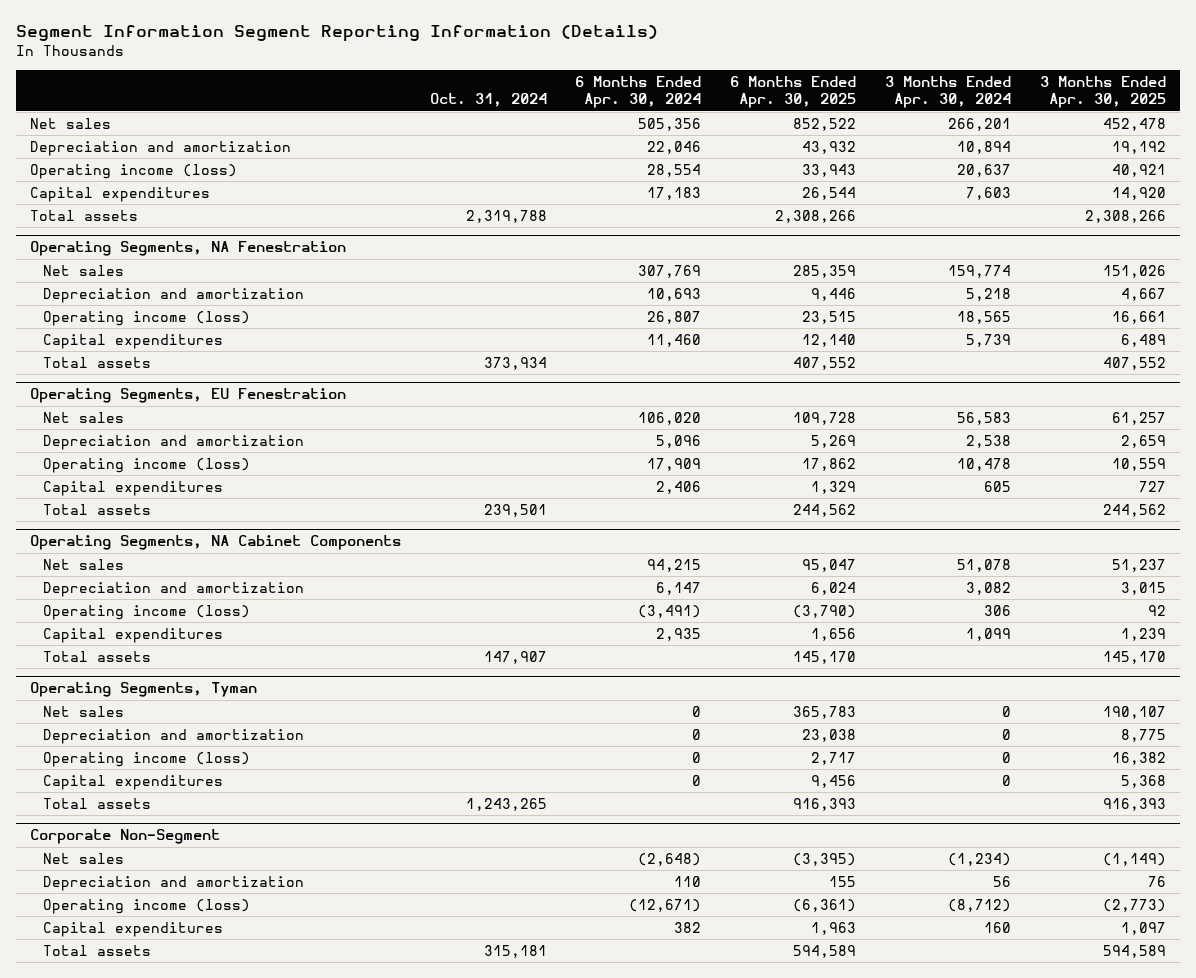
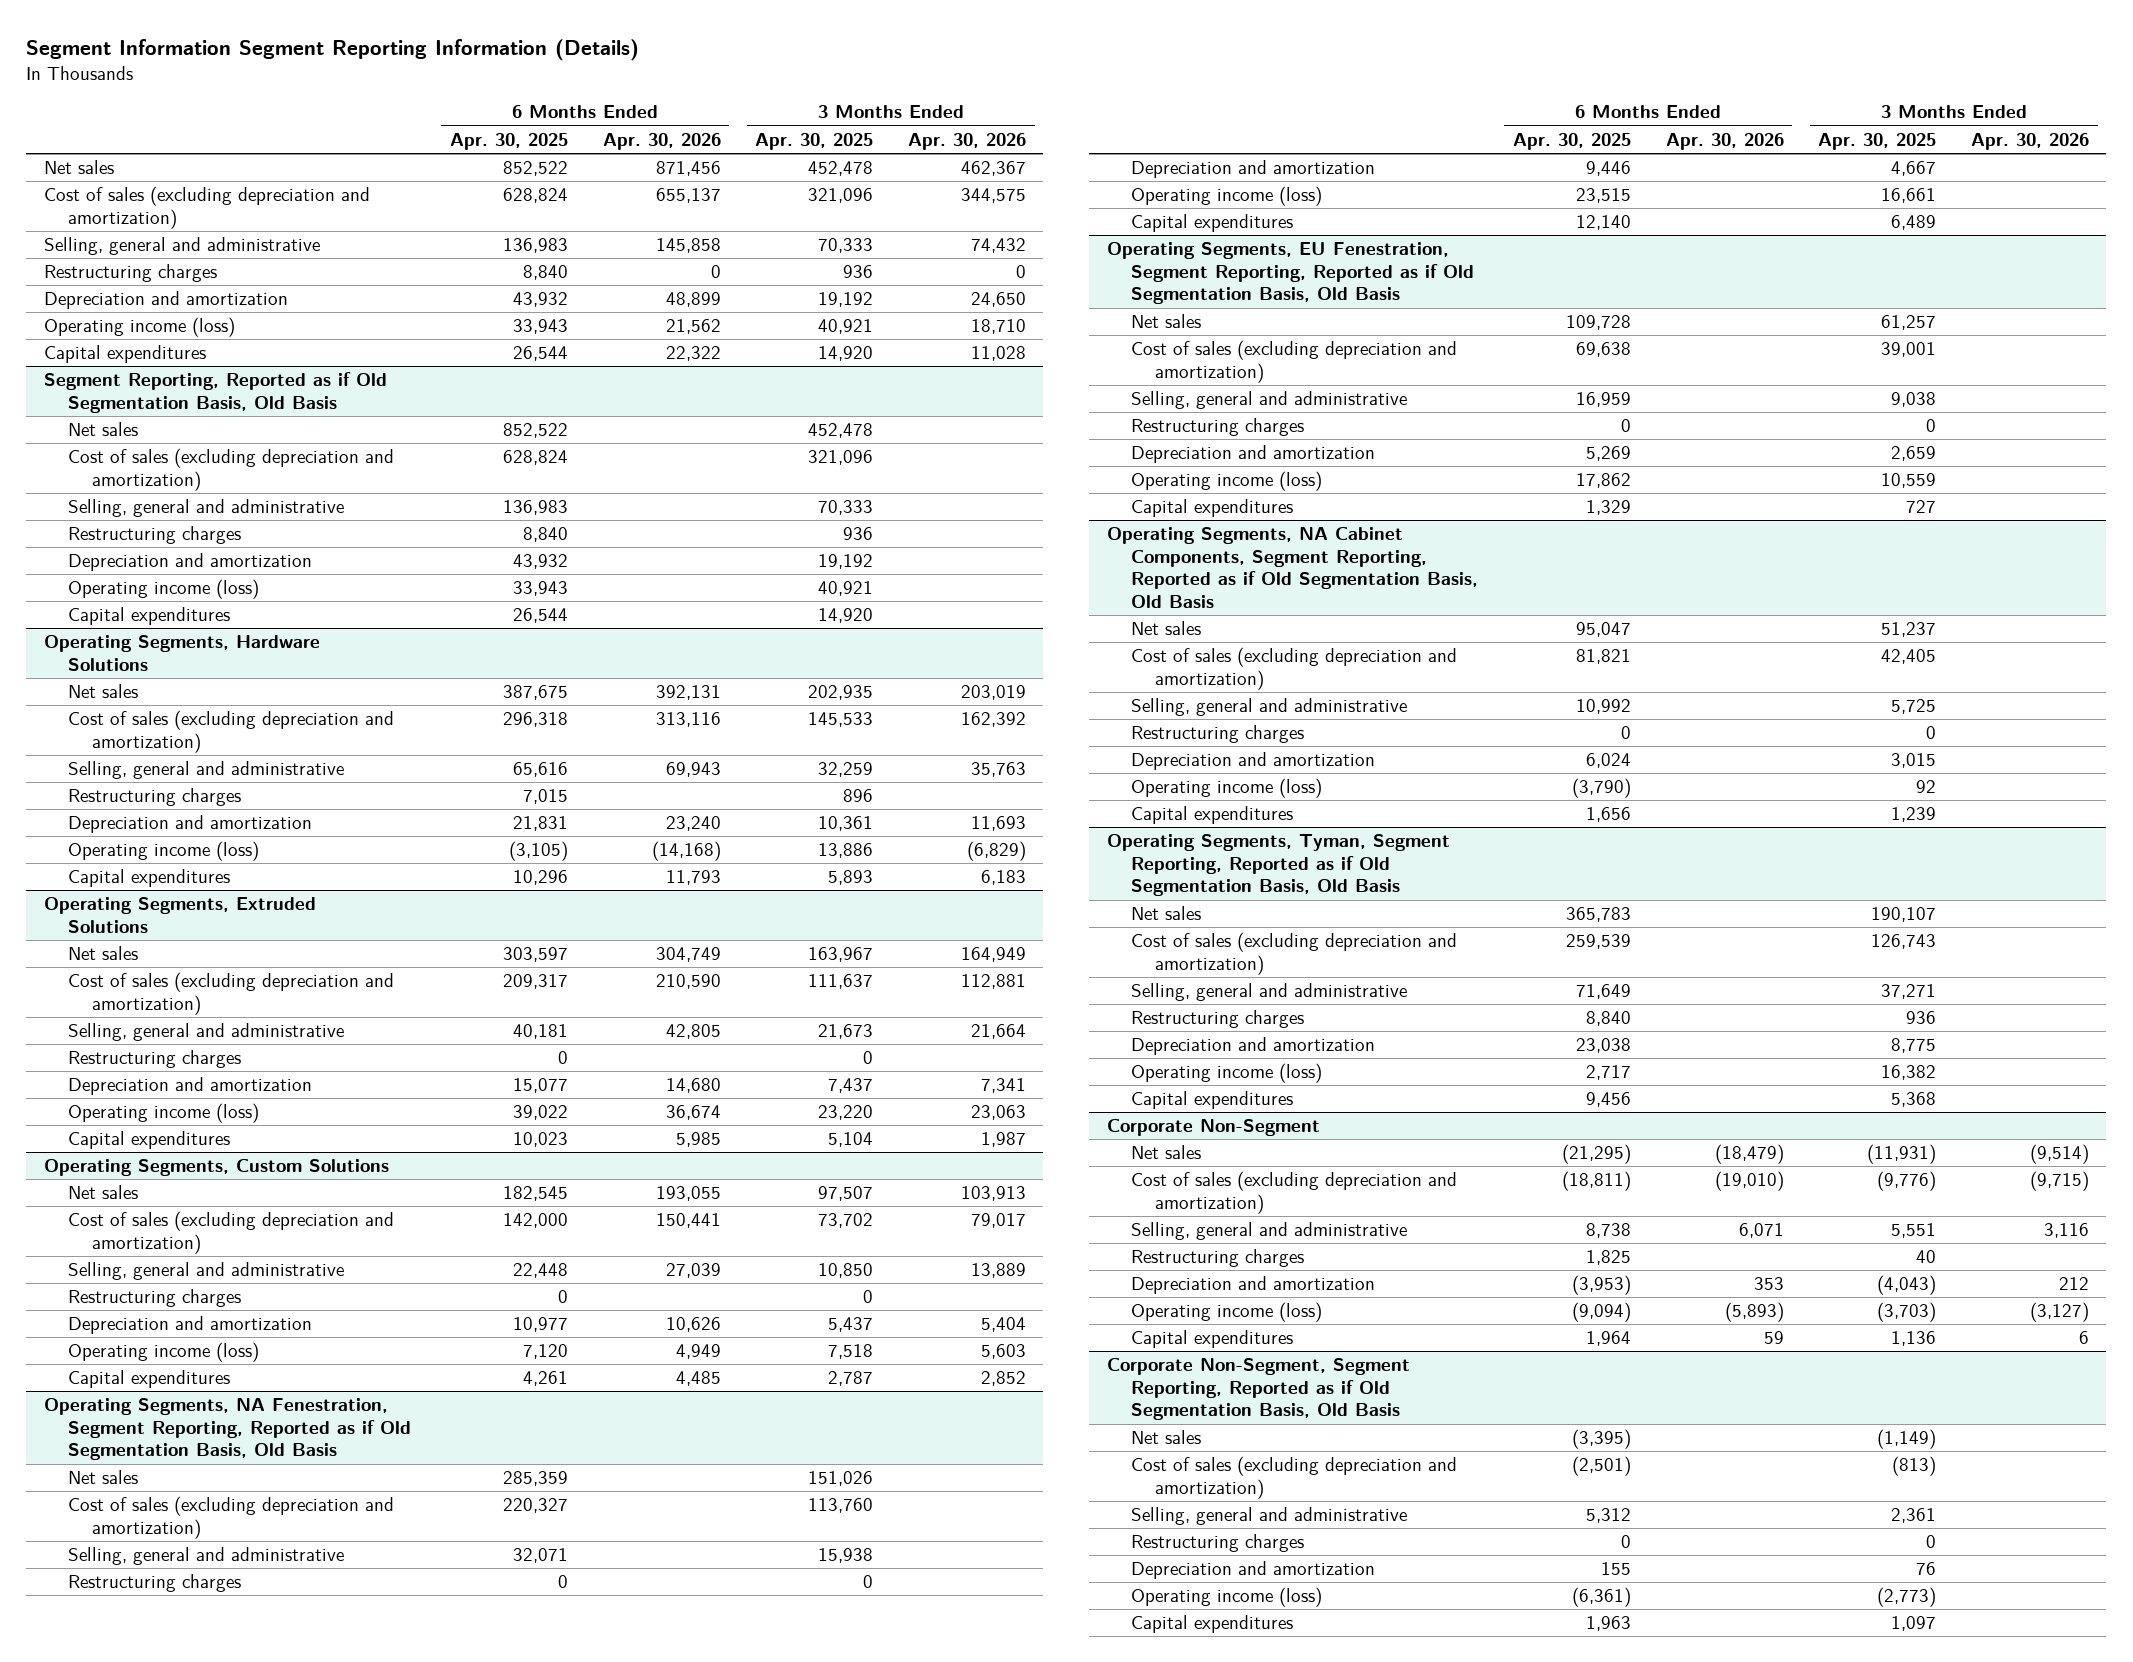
- | Oct. 31, 2024 | 6 Months Ended Apr. 30, 2024 | 6 Months Ended Apr. 30, 2025 | 3 Months Ended Apr. 30, 2024 | 3 Months Ended Apr. 30, 2025
+ | 6 Months Ended Apr. 30, 2025 | 6 Months Ended Apr. 30, 2026 | 3 Months Ended Apr. 30, 2025 | 3 Months Ended Apr. 30, 2026
+ Cost of sales (excluding depreciation and amortization) | 628,824 | 655,137 | 321,096 | 344,575
+ Selling, general and administrative | 136,983 | 145,858 | 70,333 | 74,432
+ Restructuring charges | 8,840 | 0 | 936 | 0
- Total assets | 2,319,788 | | 2,308,266 | | 2,308,266
- Operating Segments, NA Fenestration
+ Segment Reporting, Reported as if Old Segmentation Basis, Old Basis
+ Net sales | 852,522 | | 452,478 |
+ Cost of sales (excluding depreciation and amortization) | 628,824 | | 321,096 |
+ Selling, general and administrative | 136,983 | | 70,333 |
+ Restructuring charges | 8,840 | | 936 |
+ Depreciation and amortization | 43,932 | | 19,192 |
+ Operating income (loss) | 33,943 | | 40,921 |
+ Capital expenditures | 26,544 | | 14,920 |
+ Operating Segments, Hardware Solutions
+ Net sales | 387,675 | 392,131 | 202,935 | 203,019
+ Cost of sales (excluding depreciation and amortization) | 296,318 | 313,116 | 145,533 | 162,392
+ Selling, general and administrative | 65,616 | 69,943 | 32,259 | 35,763
+ Restructuring charges | 7,015 | | 896 |
+ Depreciation and amortization | 21,831 | 23,240 | 10,361 | 11,693
+ Operating income (loss) | (3,105) | (14,168) | 13,886 | (6,829)
+ Capital expenditures | 10,296 | 11,793 | 5,893 | 6,183
+ Operating Segments, Extruded Solutions
+ Net sales | 303,597 | 304,749 | 163,967 | 164,949
+ Cost of sales (excluding depreciation and amortization) | 209,317 | 210,590 | 111,637 | 112,881
+ Selling, general and administrative | 40,181 | 42,805 | 21,673 | 21,664
+ Restructuring charges | 0 | | 0 |
+ Depreciation and amortization | 15,077 | 14,680 | 7,437 | 7,341
+ Operating income (loss) | 39,022 | 36,674 | 23,220 | 23,063
+ Capital expenditures | 10,023 | 5,985 | 5,104 | 1,987
+ Operating Segments, Custom Solutions
+ Net sales | 182,545 | 193,055 | 97,507 | 103,913
+ Cost of sales (excluding depreciation and amortization) | 142,000 | 150,441 | 73,702 | 79,017
+ Selling, general and administrative | 22,448 | 27,039 | 10,850 | 13,889
+ Restructuring charges | 0 | | 0 |
+ Depreciation and amortization | 10,977 | 10,626 | 5,437 | 5,404
+ Operating income (loss) | 7,120 | 4,949 | 7,518 | 5,603
+ Capital expenditures | 4,261 | 4,485 | 2,787 | 2,852
+ Operating Segments, NA Fenestration, Segment Reporting, Reported as if Old Segmentation Basis, Old Basis
+ Cost of sales (excluding depreciation and amortization) | 220,327 | | 113,760 |
+ Selling, general and administrative | 32,071 | | 15,938 |
+ Restructuring charges | 0 | | 0 |
- Total assets | 373,934 | | 407,552 | | 407,552
- Operating Segments, EU Fenestration
+ Operating Segments, EU Fenestration, Segment Reporting, Reported as if Old Segmentation Basis, Old Basis
+ Cost of sales (excluding depreciation and amortization) | 69,638 | | 39,001 |
+ Selling, general and administrative | 16,959 | | 9,038 |
+ Restructuring charges | 0 | | 0 |
- Total assets | 239,501 | | 244,562 | | 244,562
- Operating Segments, NA Cabinet Components
+ Operating Segments, NA Cabinet Components, Segment Reporting, Reported as if Old Segmentation Basis, Old Basis
+ Cost of sales (excluding depreciation and amortization) | 81,821 | | 42,405 |
+ Selling, general and administrative | 10,992 | | 5,725 |
+ Restructuring charges | 0 | | 0 |
- Total assets | 147,907 | | 145,170 | | 145,170
- Operating Segments, Tyman
+ Operating Segments, Tyman, Segment Reporting, Reported as if Old Segmentation Basis, Old Basis
+ Cost of sales (excluding depreciation and amortization) | 259,539 | | 126,743 |
+ Selling, general and administrative | 71,649 | | 37,271 |
+ Restructuring charges | 8,840 | | 936 |
- Total assets | 1,243,265 | | 916,393 | | 916,393
@ Corporate Non-Segment
+ Net sales | (21,295) | (18,479) | (11,931) | (9,514)
+ Cost of sales (excluding depreciation and amortization) | (18,811) | (19,010) | (9,776) | (9,715)
+ Selling, general and administrative | 8,738 | 6,071 | 5,551 | 3,116
+ Restructuring charges | 1,825 | | 40 |
+ Depreciation and amortization | (3,953) | 353 | (4,043) | 212
+ Operating income (loss) | (9,094) | (5,893) | (3,703) | (3,127)
+ Capital expenditures | 1,964 | 59 | 1,136 | 6
+ Corporate Non-Segment, Segment Reporting, Reported as if Old Segmentation Basis, Old Basis
+ Cost of sales (excluding depreciation and amortization) | (2,501) | | (813) |
+ Selling, general and administrative | 5,312 | | 2,361 |
+ Restructuring charges | 0 | | 0 |
@ Corporate Non-Segment
- Total assets | 315,181 | | 594,589 | | 594,589

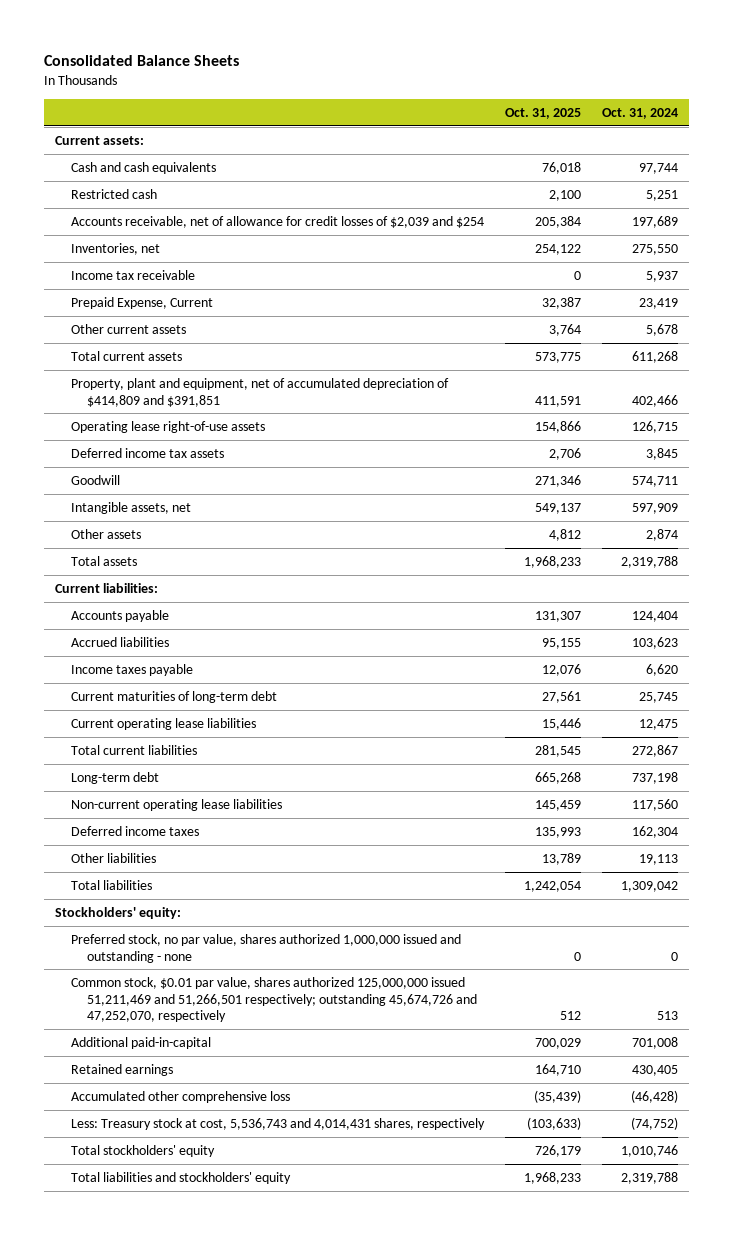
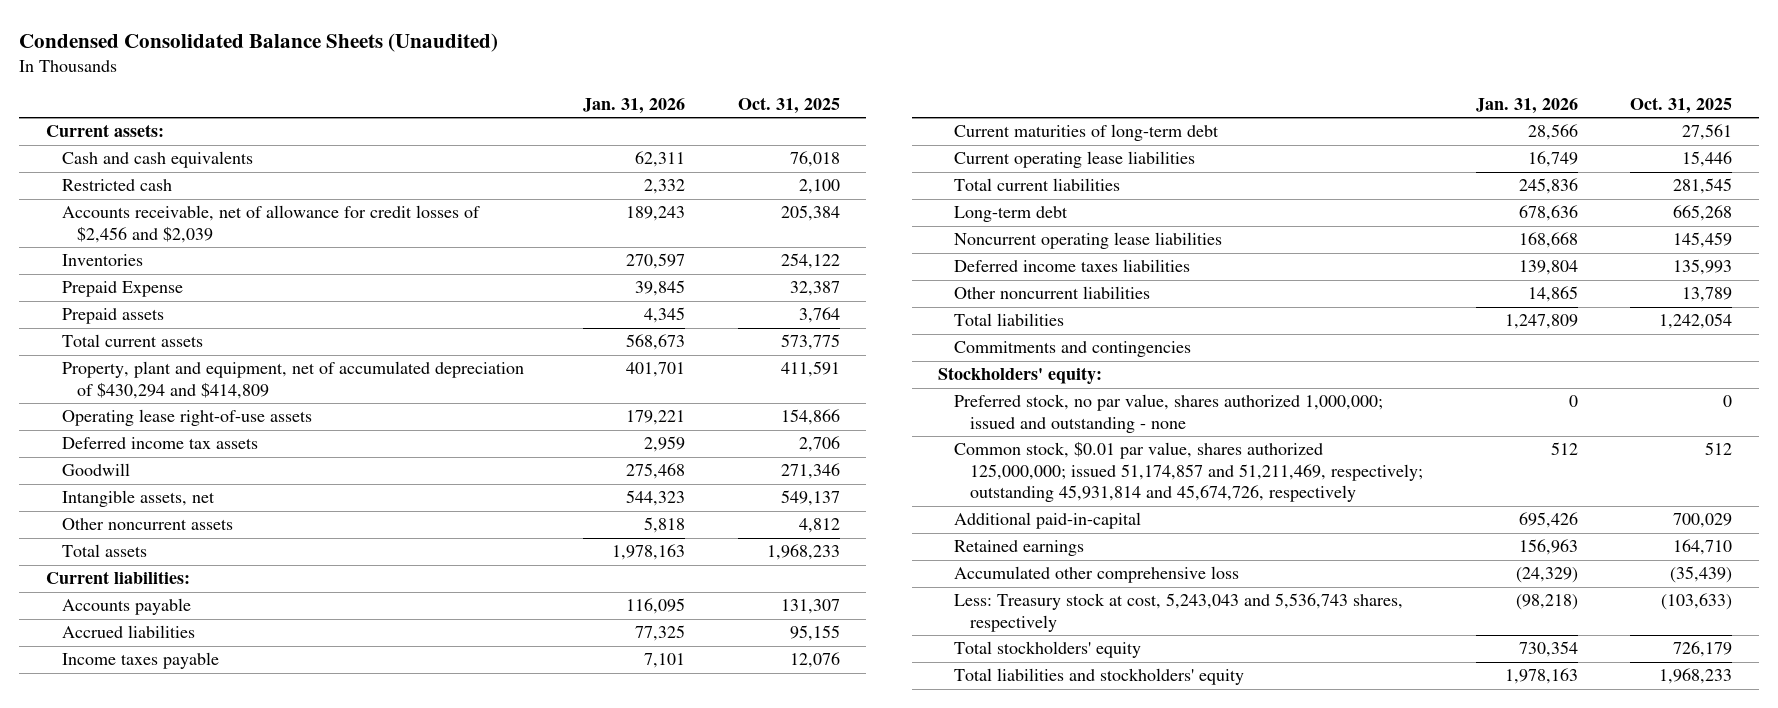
- Consolidated Balance Sheets
+ Condensed Consolidated Balance Sheets (Unaudited)
- | Oct. 31, 2025 | Oct. 31, 2024
+ | Jan. 31, 2026 | Oct. 31, 2025
- Accounts receivable, net of allowance for credit losses of $2,039 and $254 | 205,384 | 197,689
- Inventories, net | 254,122 | 275,550
- Income tax receivable | 0 | 5,937
- Prepaid Expense, Current | 32,387 | 23,419
- Other current assets | 3,764 | 5,678
+ Accounts receivable, net of allowance for credit losses of $2,456 and $2,039 | 189,243 | 205,384
+ Inventories | 270,597 | 254,122
+ Prepaid Expense | 39,845 | 32,387
+ Prepaid assets | 4,345 | 3,764
- Property, plant and equipment, net of accumulated depreciation of $414,809 and $391,851 | 411,591 | 402,466
+ Property, plant and equipment, net of accumulated depreciation of $430,294 and $414,809 | 401,701 | 411,591
- Other assets | 4,812 | 2,874
+ Other noncurrent assets | 5,818 | 4,812
- Non-current operating lease liabilities | 145,459 | 117,560
- Deferred income taxes | 135,993 | 162,304
- Other liabilities | 13,789 | 19,113
+ Noncurrent operating lease liabilities | 168,668 | 145,459
+ Deferred income taxes liabilities | 139,804 | 135,993
+ Other noncurrent liabilities | 14,865 | 13,789
+ Commitments and contingencies
- Preferred stock, no par value, shares authorized 1,000,000 issued and outstanding - none | 0 | 0
- Common stock, $0.01 par value, shares authorized 125,000,000 issued 51,211,469 and 51,266,501 respectively; outstanding 45,674,726 and 47,252,070, respectively | 512 | 513
+ Preferred stock, no par value, shares authorized 1,000,000; issued and outstanding - none | 0 | 0
+ Common stock, $0.01 par value, shares authorized 125,000,000; issued 51,174,857 and 51,211,469, respectively; outstanding 45,931,814 and 45,674,726, respectively | 512 | 512
- Less: Treasury stock at cost, 5,536,743 and 4,014,431 shares, respectively | (103,633) | (74,752)
+ Less: Treasury stock at cost, 5,243,043 and 5,536,743 shares, respectively | (98,218) | (103,633)

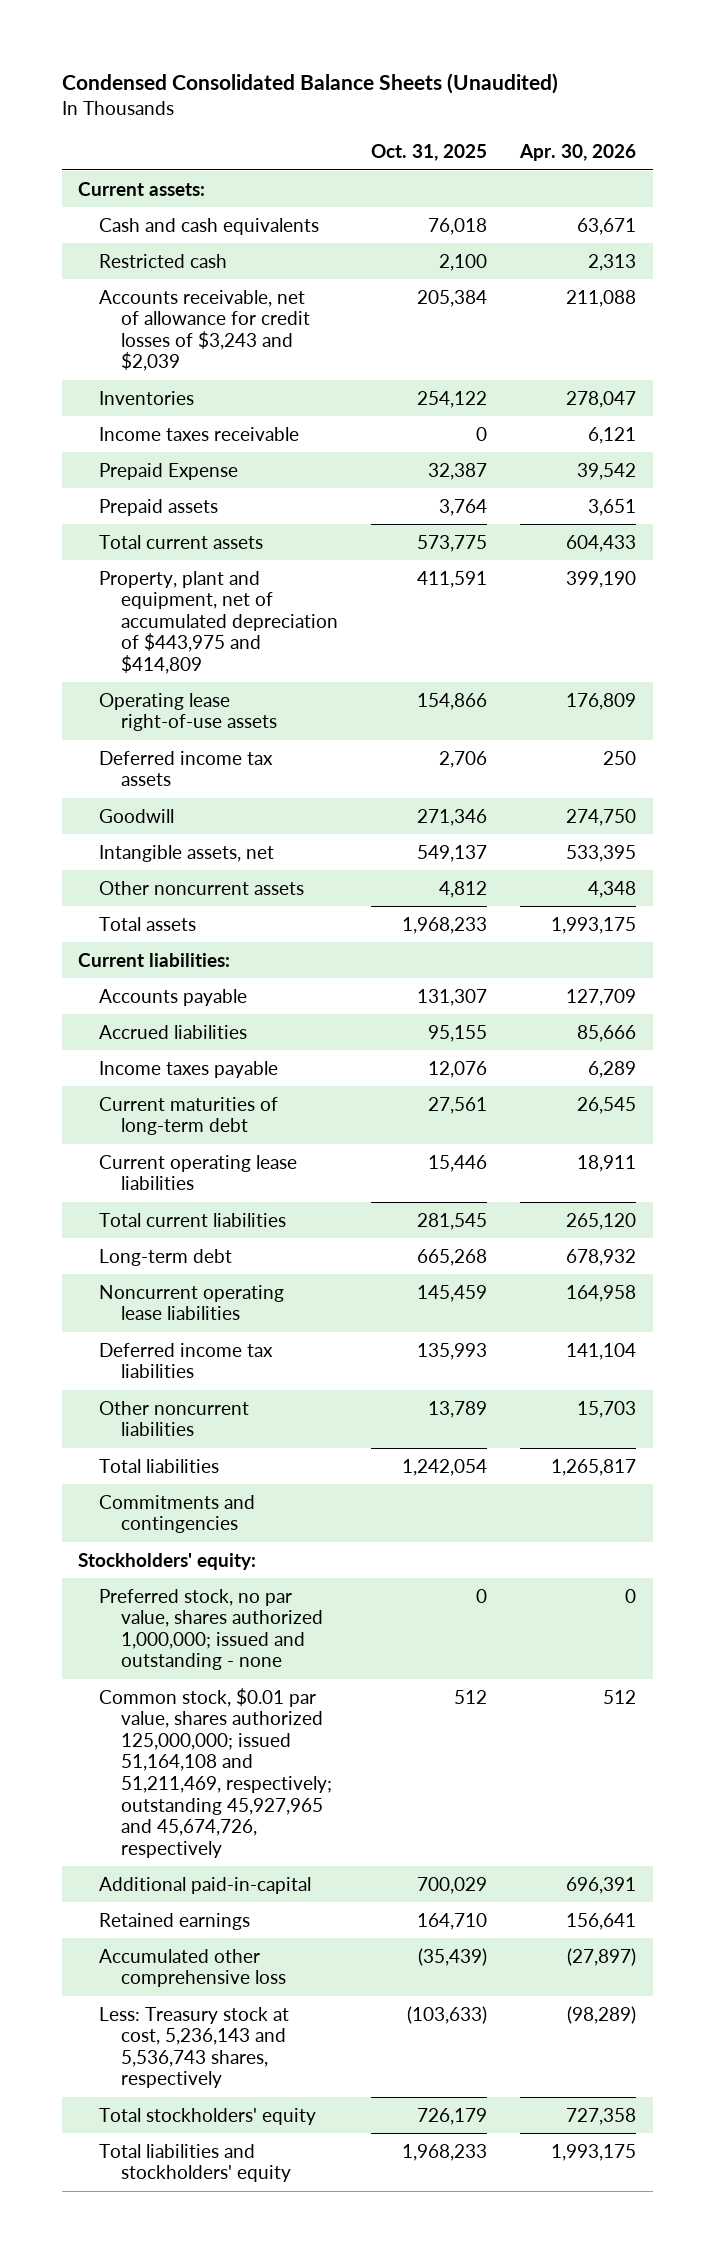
- | Jan. 31, 2026 | Oct. 31, 2025
+ | Oct. 31, 2025 | Apr. 30, 2026
- Accounts receivable, net of allowance for credit losses of $2,456 and $2,039 | 189,243 | 205,384
+ Accounts receivable, net of allowance for credit losses of $3,243 and $2,039 | 205,384 | 211,088
+ Income taxes receivable | 0 | 6,121
- Property, plant and equipment, net of accumulated depreciation of $430,294 and $414,809 | 401,701 | 411,591
+ Property, plant and equipment, net of accumulated depreciation of $443,975 and $414,809 | 411,591 | 399,190
- Deferred income taxes liabilities | 139,804 | 135,993
+ Deferred income tax liabilities | 135,993 | 141,104
- Common stock, $0.01 par value, shares authorized 125,000,000; issued 51,174,857 and 51,211,469, respectively; outstanding 45,931,814 and 45,674,726, respectively | 512 | 512
+ Common stock, $0.01 par value, shares authorized 125,000,000; issued 51,164,108 and 51,211,469, respectively; outstanding 45,927,965 and 45,674,726, respectively | 512 | 512
- Less: Treasury stock at cost, 5,243,043 and 5,536,743 shares, respectively | (98,218) | (103,633)
+ Less: Treasury stock at cost, 5,236,143 and 5,536,743 shares, respectively | (103,633) | (98,289)

